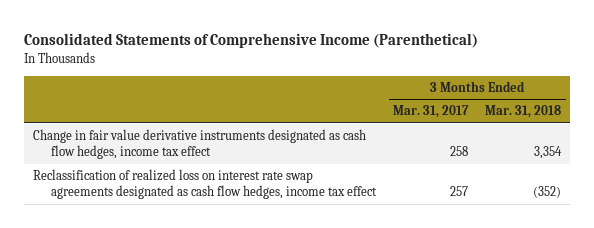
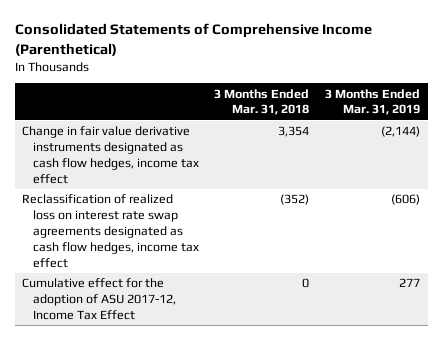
- | 3 Months Ended Mar. 31, 2017 | 3 Months Ended Mar. 31, 2018
+ | 3 Months Ended Mar. 31, 2018 | 3 Months Ended Mar. 31, 2019
+ Cumulative effect for the adoption of ASU 2017-12, Income Tax Effect | 0 | 277

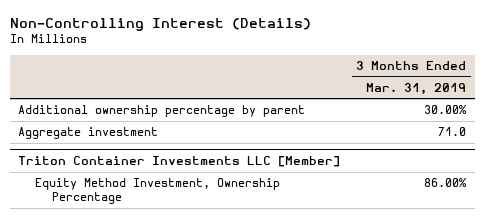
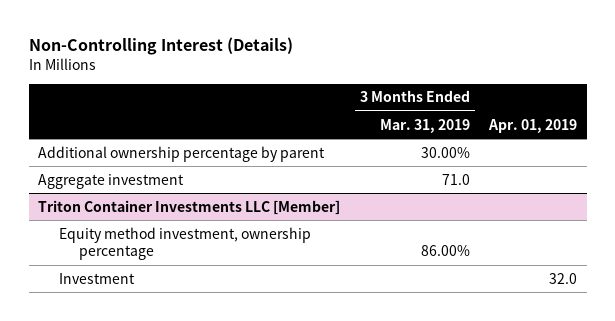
- | 3 Months Ended Mar. 31, 2019
+ | 3 Months Ended Mar. 31, 2019 | Apr. 01, 2019
@ Triton Container Investments LLC [Member]
- Equity Method Investment, Ownership Percentage | 86.00%
+ Equity method investment, ownership percentage | 86.00% |
+ Investment | | 32.0

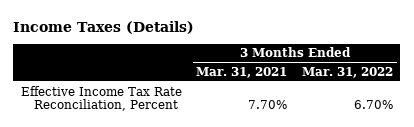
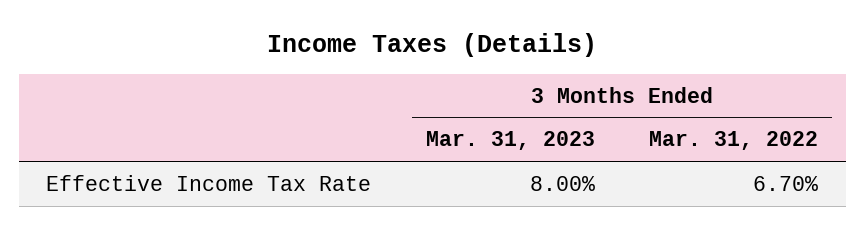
- | 3 Months Ended Mar. 31, 2021 | 3 Months Ended Mar. 31, 2022
+ | 3 Months Ended Mar. 31, 2023 | 3 Months Ended Mar. 31, 2022
- Effective Income Tax Rate Reconciliation, Percent | 7.70% | 6.70%
+ Effective Income Tax Rate | 8.00% | 6.70%

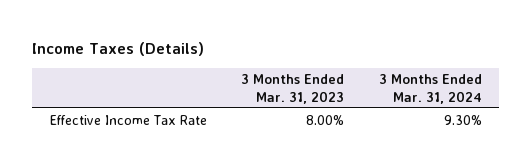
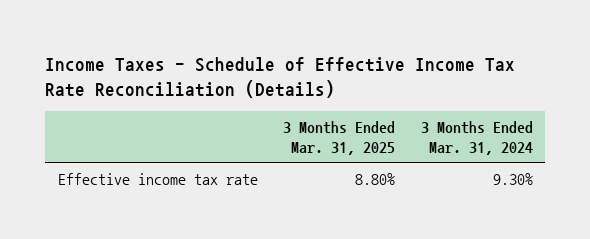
- Income Taxes (Details)
+ Income Taxes - Schedule of Effective Income Tax Rate Reconciliation (Details)
- | 3 Months Ended Mar. 31, 2023 | 3 Months Ended Mar. 31, 2024
+ | 3 Months Ended Mar. 31, 2025 | 3 Months Ended Mar. 31, 2024
- Effective Income Tax Rate | 8.00% | 9.30%
+ Effective income tax rate | 8.80% | 9.30%

